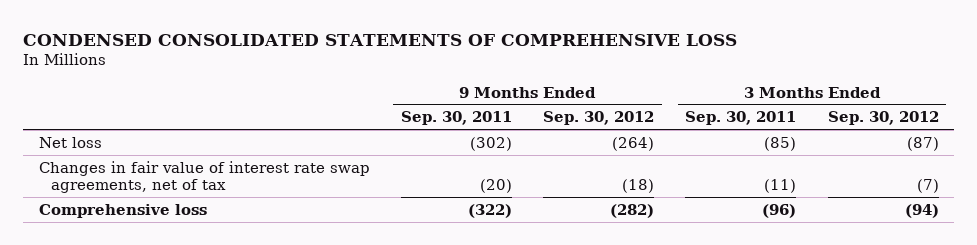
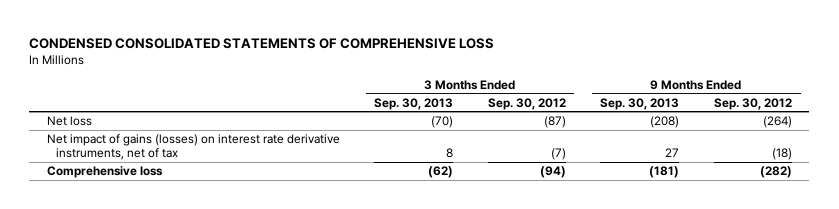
- | 9 Months Ended Sep. 30, 2011 | 9 Months Ended Sep. 30, 2012 | 3 Months Ended Sep. 30, 2011 | 3 Months Ended Sep. 30, 2012
+ | 3 Months Ended Sep. 30, 2013 | 3 Months Ended Sep. 30, 2012 | 9 Months Ended Sep. 30, 2013 | 9 Months Ended Sep. 30, 2012
- Changes in fair value of interest rate swap agreements, net of tax | (20) | (18) | (11) | (7)
+ Net impact of gains (losses) on interest rate derivative instruments, net of tax | 8 | (7) | 27 | (18)

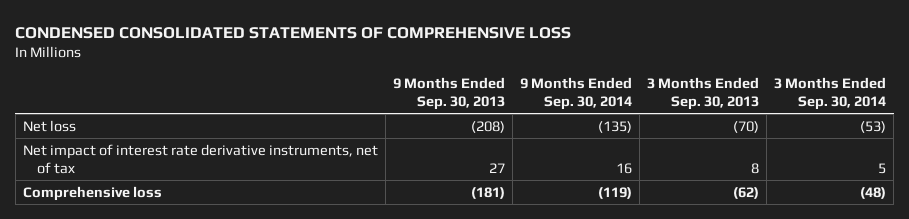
- | 3 Months Ended Sep. 30, 2013 | 3 Months Ended Sep. 30, 2012 | 9 Months Ended Sep. 30, 2013 | 9 Months Ended Sep. 30, 2012
+ | 9 Months Ended Sep. 30, 2013 | 9 Months Ended Sep. 30, 2014 | 3 Months Ended Sep. 30, 2013 | 3 Months Ended Sep. 30, 2014
- Net impact of gains (losses) on interest rate derivative instruments, net of tax | 8 | (7) | 27 | (18)
+ Net impact of interest rate derivative instruments, net of tax | 27 | 16 | 8 | 5

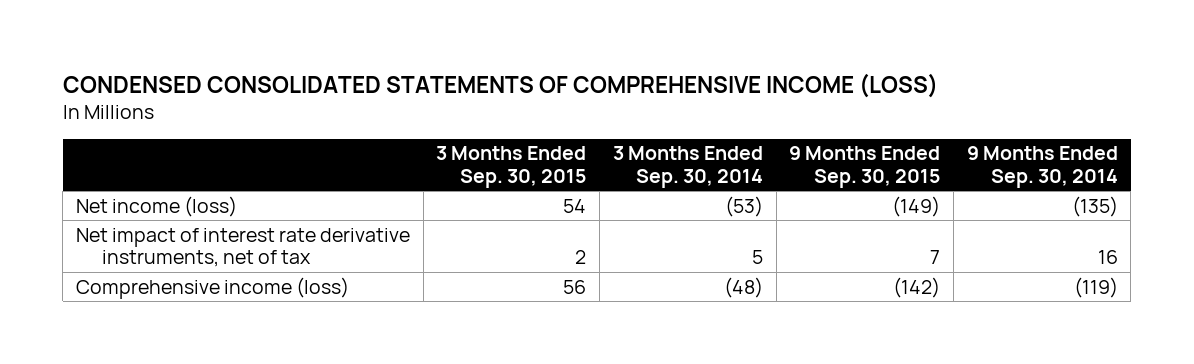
- CONDENSED CONSOLIDATED STATEMENTS OF COMPREHENSIVE LOSS
+ CONDENSED CONSOLIDATED STATEMENTS OF COMPREHENSIVE INCOME (LOSS)
- | 9 Months Ended Sep. 30, 2013 | 9 Months Ended Sep. 30, 2014 | 3 Months Ended Sep. 30, 2013 | 3 Months Ended Sep. 30, 2014
+ | 3 Months Ended Sep. 30, 2015 | 3 Months Ended Sep. 30, 2014 | 9 Months Ended Sep. 30, 2015 | 9 Months Ended Sep. 30, 2014
- Net loss | (208) | (135) | (70) | (53)
+ Net income (loss) | 54 | (53) | (149) | (135)
- Comprehensive loss | (181) | (119) | (62) | (48)
+ Comprehensive income (loss) | 56 | (48) | (142) | (119)

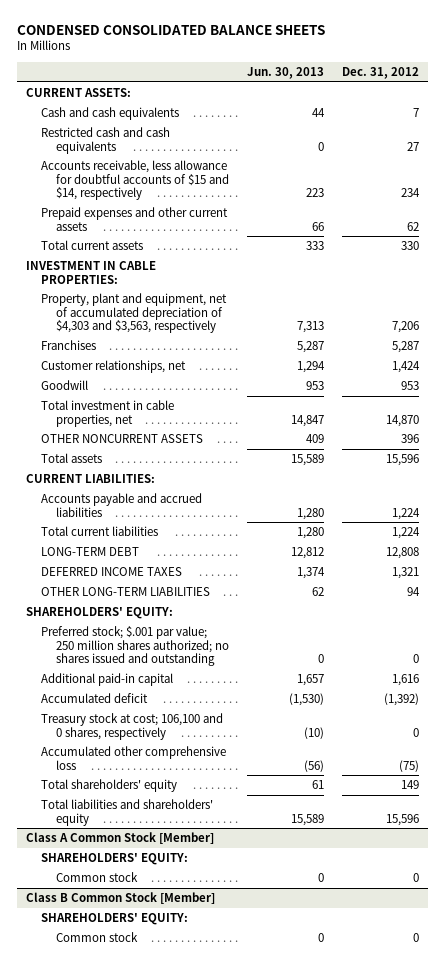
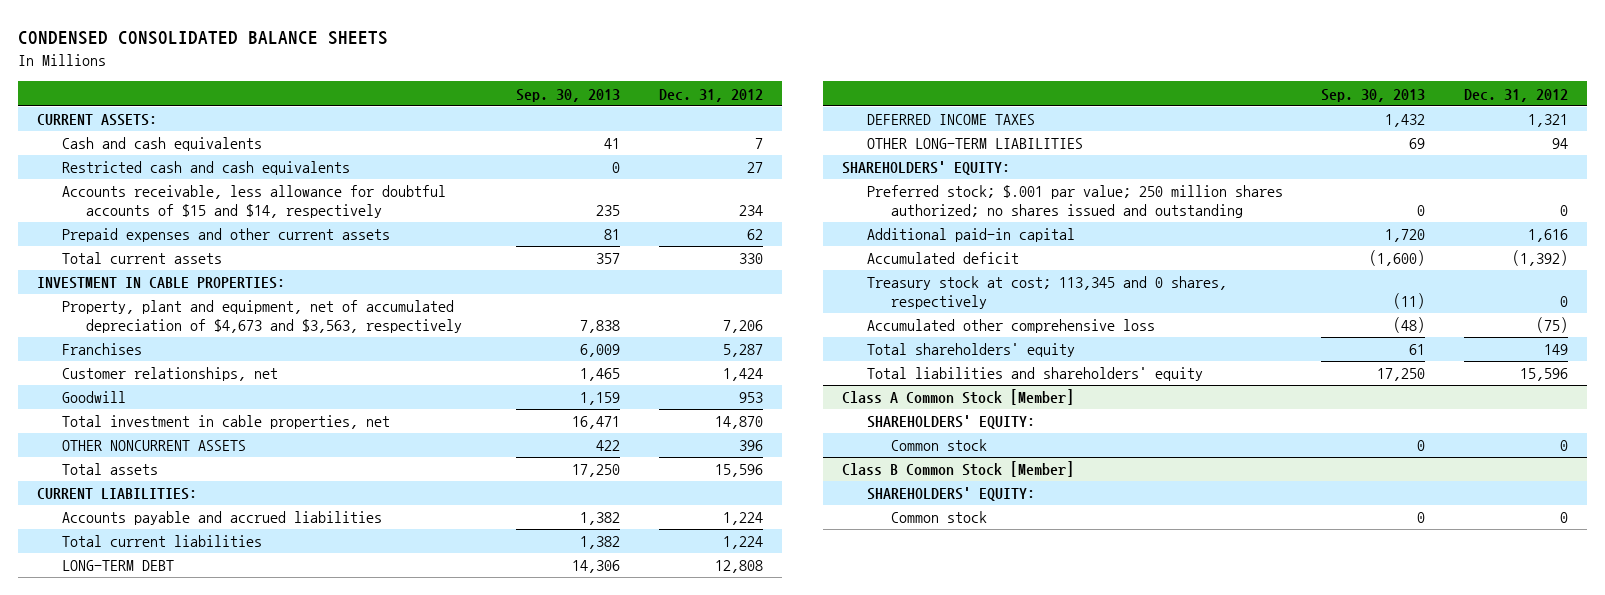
- | Jun. 30, 2013 | Dec. 31, 2012
+ | Sep. 30, 2013 | Dec. 31, 2012
- Property, plant and equipment, net of accumulated depreciation of $4,303 and $3,563, respectively | 7,313 | 7,206
+ Property, plant and equipment, net of accumulated depreciation of $4,673 and $3,563, respectively | 7,838 | 7,206
- Treasury stock at cost; 106,100 and 0 shares, respectively | (10) | 0
+ Treasury stock at cost; 113,345 and 0 shares, respectively | (11) | 0

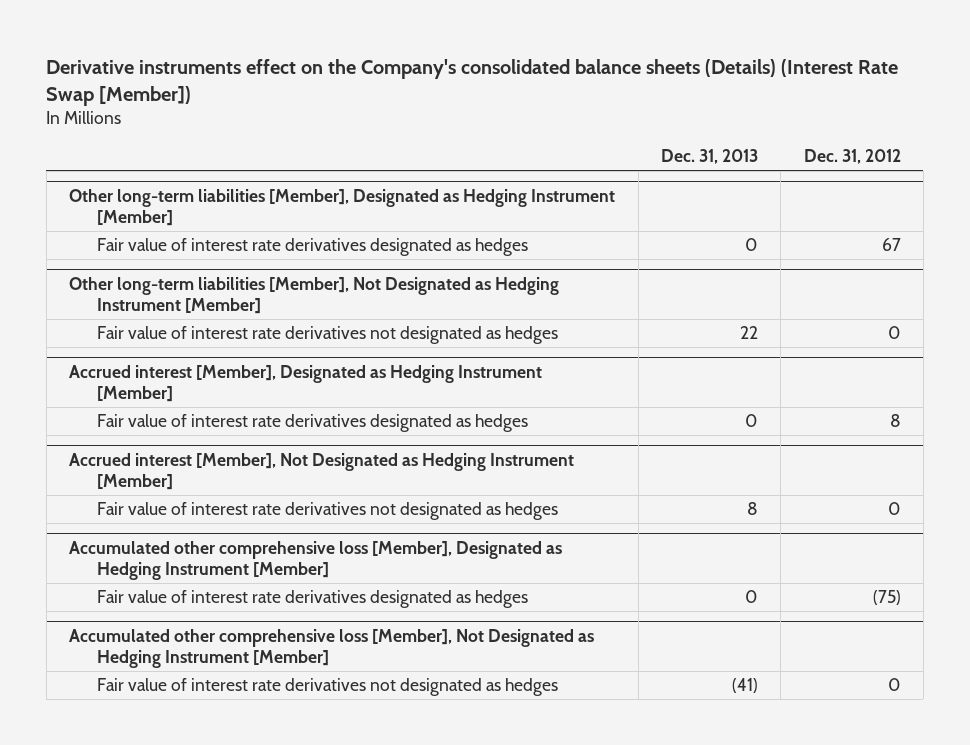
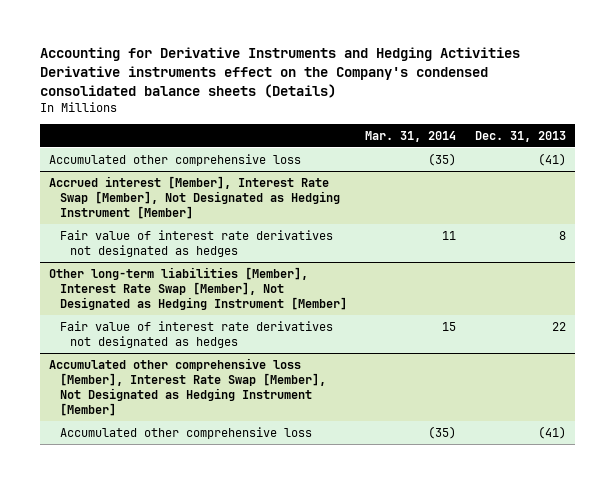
- Derivative instruments effect on the Company's consolidated balance sheets (Details) (Interest Rate Swap [Member])
+ Accounting for Derivative Instruments and Hedging Activities Derivative instruments effect on the Company's condensed consolidated balance sheets (Details)
- | Dec. 31, 2013 | Dec. 31, 2012
+ | Mar. 31, 2014 | Dec. 31, 2013
- Other long-term liabilities [Member], Designated as Hedging Instrument [Member]
- Fair value of interest rate derivatives designated as hedges | 0 | 67
- Other long-term liabilities [Member], Not Designated as Hedging Instrument [Member]
- Fair value of interest rate derivatives not designated as hedges | 22 | 0
- Accrued interest [Member], Designated as Hedging Instrument [Member]
- Fair value of interest rate derivatives designated as hedges | 0 | 8
- Accrued interest [Member], Not Designated as Hedging Instrument [Member]
+ Accumulated other comprehensive loss | (35) | (41)
+ Accrued interest [Member], Interest Rate Swap [Member], Not Designated as Hedging Instrument [Member]
- Accumulated other comprehensive loss [Member], Designated as Hedging Instrument [Member]
- Fair value of interest rate derivatives designated as hedges | 0 | (75)
- Accumulated other comprehensive loss [Member], Not Designated as Hedging Instrument [Member]
- Fair value of interest rate derivatives not designated as hedges | (41) | 0
+ Other long-term liabilities [Member], Interest Rate Swap [Member], Not Designated as Hedging Instrument [Member]
+ Fair value of interest rate derivatives not designated as hedges | 15 | 22
+ Accumulated other comprehensive loss [Member], Interest Rate Swap [Member], Not Designated as Hedging Instrument [Member]
+ Accumulated other comprehensive loss | (35) | (41)

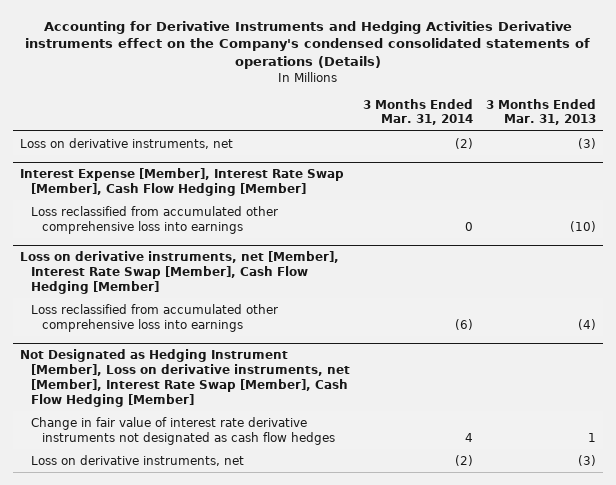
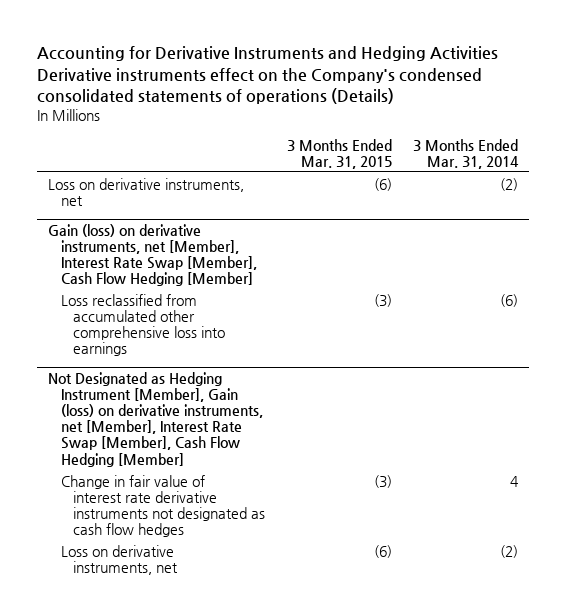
- | 3 Months Ended Mar. 31, 2014 | 3 Months Ended Mar. 31, 2013
+ | 3 Months Ended Mar. 31, 2015 | 3 Months Ended Mar. 31, 2014
- Interest Expense [Member], Interest Rate Swap [Member], Cash Flow Hedging [Member]
- Loss reclassified from accumulated other comprehensive loss into earnings | 0 | (10)
- Loss on derivative instruments, net [Member], Interest Rate Swap [Member], Cash Flow Hedging [Member]
+ Gain (loss) on derivative instruments, net [Member], Interest Rate Swap [Member], Cash Flow Hedging [Member]
- Not Designated as Hedging Instrument [Member], Loss on derivative instruments, net [Member], Interest Rate Swap [Member], Cash Flow Hedging [Member]
+ Not Designated as Hedging Instrument [Member], Gain (loss) on derivative instruments, net [Member], Interest Rate Swap [Member], Cash Flow Hedging [Member]

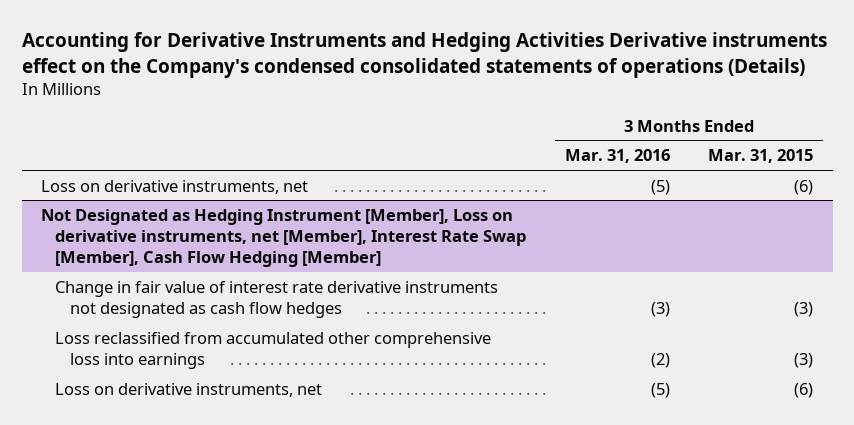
- | 3 Months Ended Mar. 31, 2015 | 3 Months Ended Mar. 31, 2014
+ | 3 Months Ended Mar. 31, 2016 | 3 Months Ended Mar. 31, 2015
- Gain (loss) on derivative instruments, net [Member], Interest Rate Swap [Member], Cash Flow Hedging [Member]
- Loss reclassified from accumulated other comprehensive loss into earnings | (3) | (6)
- Not Designated as Hedging Instrument [Member], Gain (loss) on derivative instruments, net [Member], Interest Rate Swap [Member], Cash Flow Hedging [Member]
+ Not Designated as Hedging Instrument [Member], Loss on derivative instruments, net [Member], Interest Rate Swap [Member], Cash Flow Hedging [Member]
+ Loss reclassified from accumulated other comprehensive loss into earnings | (2) | (3)

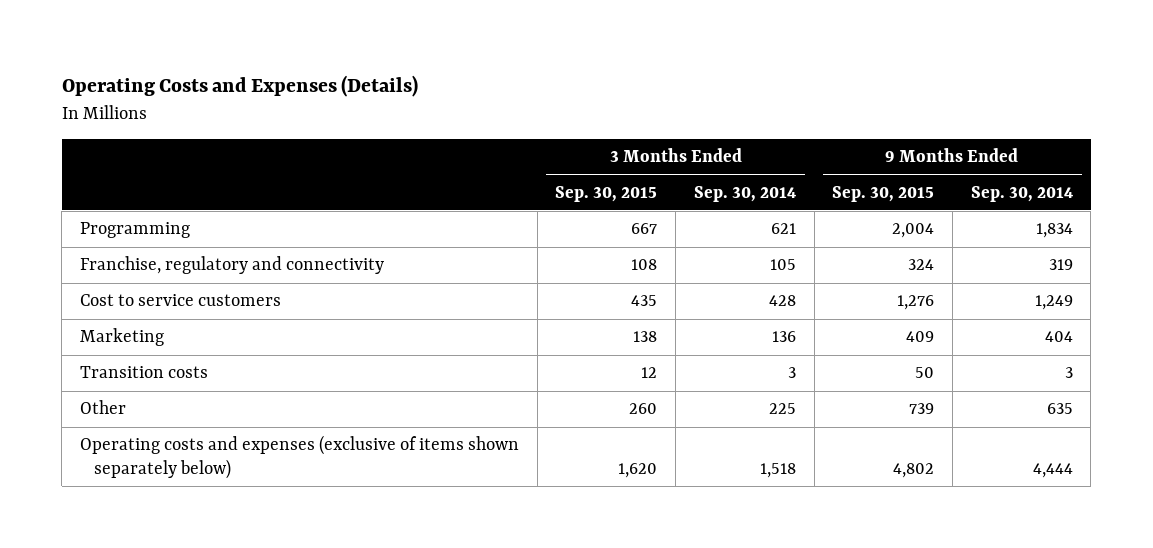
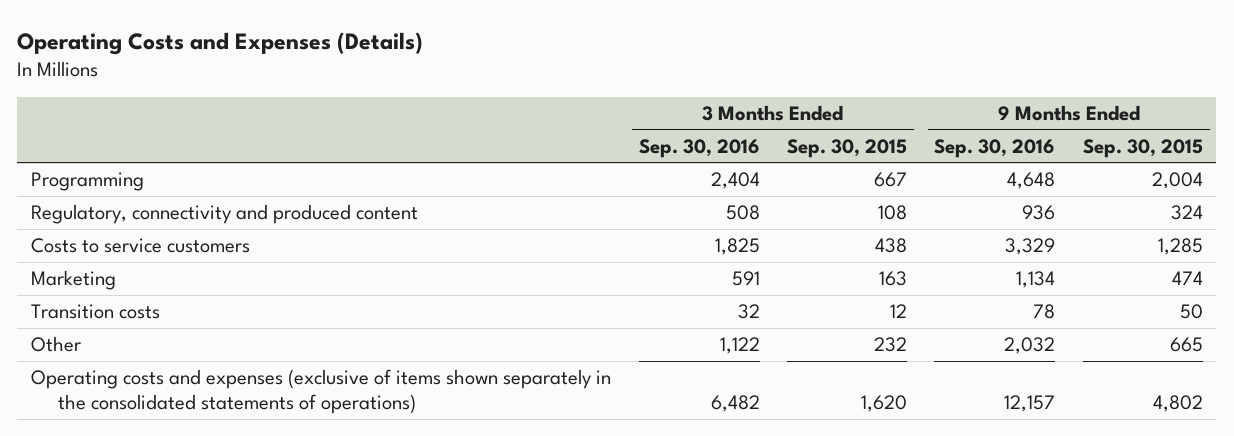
- | 3 Months Ended Sep. 30, 2015 | 3 Months Ended Sep. 30, 2014 | 9 Months Ended Sep. 30, 2015 | 9 Months Ended Sep. 30, 2014
+ | 3 Months Ended Sep. 30, 2016 | 3 Months Ended Sep. 30, 2015 | 9 Months Ended Sep. 30, 2016 | 9 Months Ended Sep. 30, 2015
- Franchise, regulatory and connectivity | 108 | 105 | 324 | 319
- Cost to service customers | 435 | 428 | 1,276 | 1,249
- Marketing | 138 | 136 | 409 | 404
+ Regulatory, connectivity and produced content | 508 | 108 | 936 | 324
+ Costs to service customers | 1,825 | 438 | 3,329 | 1,285
+ Marketing | 591 | 163 | 1,134 | 474
- Other | 260 | 225 | 739 | 635
- Operating costs and expenses (exclusive of items shown separately below) | 1,620 | 1,518 | 4,802 | 4,444
+ Other | 1,122 | 232 | 2,032 | 665
+ Operating costs and expenses (exclusive of items shown separately in the consolidated statements of operations) | 6,482 | 1,620 | 12,157 | 4,802

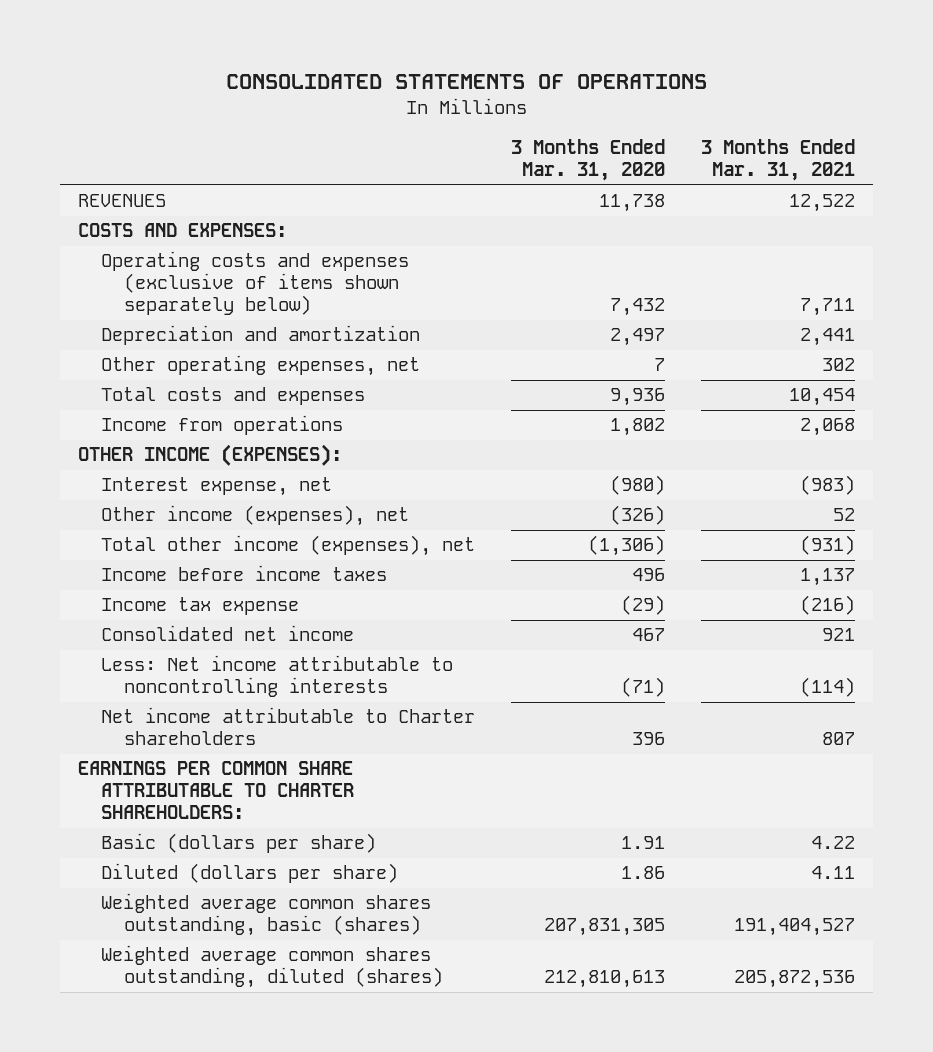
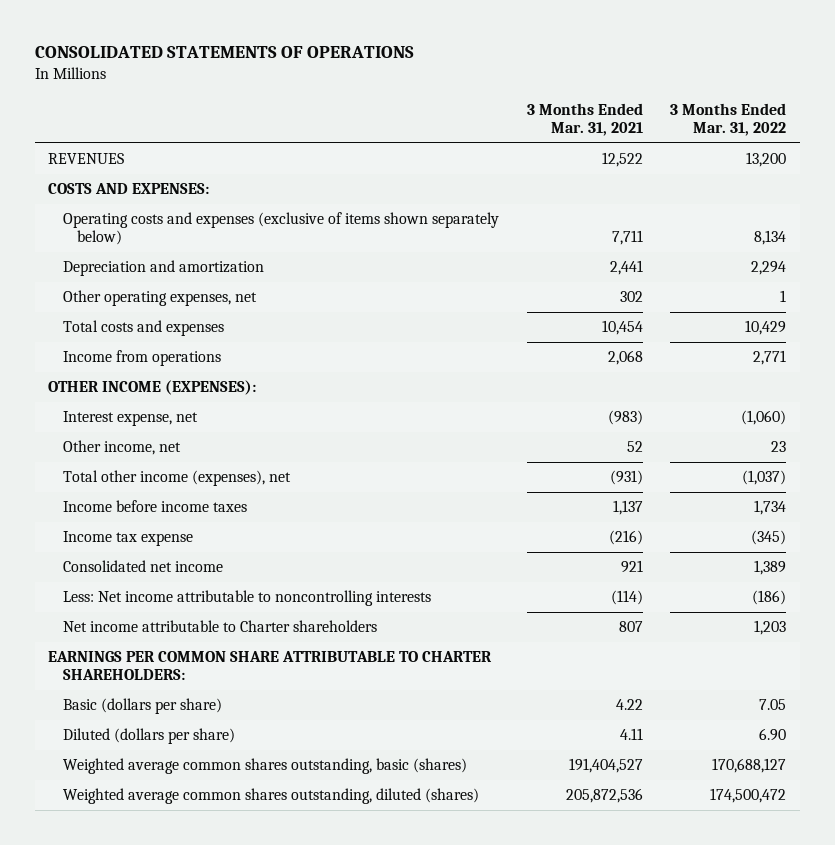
- | 3 Months Ended Mar. 31, 2020 | 3 Months Ended Mar. 31, 2021
+ | 3 Months Ended Mar. 31, 2021 | 3 Months Ended Mar. 31, 2022
- Other income (expenses), net | (326) | 52
+ Other income, net | 52 | 23

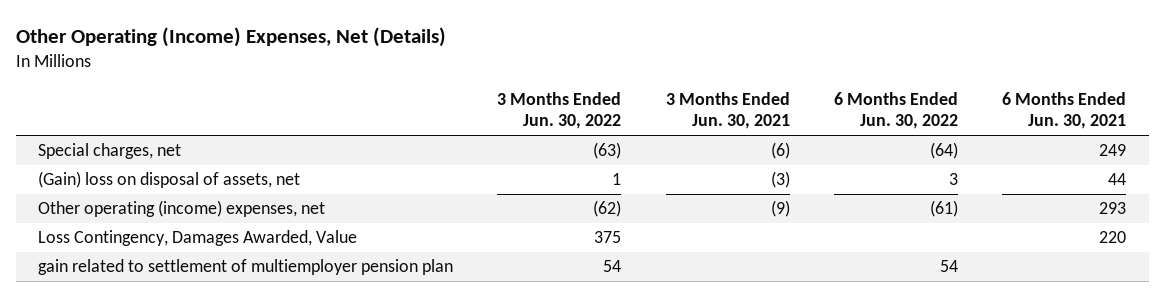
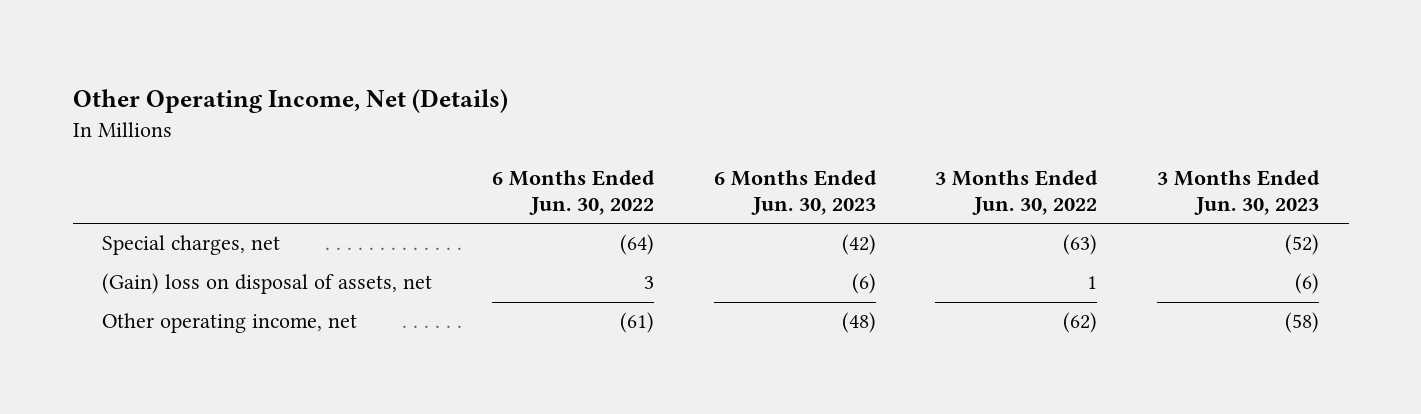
- Other Operating (Income) Expenses, Net (Details)
+ Other Operating Income, Net (Details)
- | 3 Months Ended Jun. 30, 2022 | 3 Months Ended Jun. 30, 2021 | 6 Months Ended Jun. 30, 2022 | 6 Months Ended Jun. 30, 2021
+ | 6 Months Ended Jun. 30, 2022 | 6 Months Ended Jun. 30, 2023 | 3 Months Ended Jun. 30, 2022 | 3 Months Ended Jun. 30, 2023
- Other operating (income) expenses, net | (62) | (9) | (61) | 293
- Loss Contingency, Damages Awarded, Value | 375 | | | 220
- gain related to settlement of multiemployer pension plan | 54 | | 54 |
+ Other operating income, net | (61) | (48) | (62) | (58)

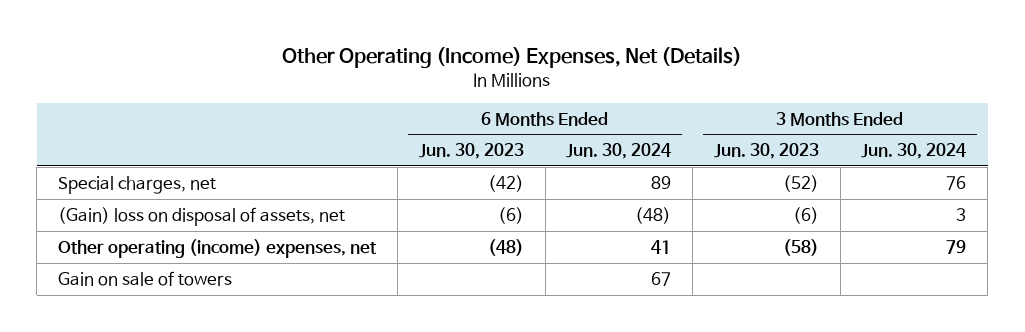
- Other Operating Income, Net (Details)
+ Other Operating (Income) Expenses, Net (Details)
- | 6 Months Ended Jun. 30, 2022 | 6 Months Ended Jun. 30, 2023 | 3 Months Ended Jun. 30, 2022 | 3 Months Ended Jun. 30, 2023
+ | 6 Months Ended Jun. 30, 2023 | 6 Months Ended Jun. 30, 2024 | 3 Months Ended Jun. 30, 2023 | 3 Months Ended Jun. 30, 2024
- Other operating income, net | (61) | (48) | (62) | (58)
+ Other operating (income) expenses, net | (48) | 41 | (58) | 79
+ Gain on sale of towers | | 67 | |

